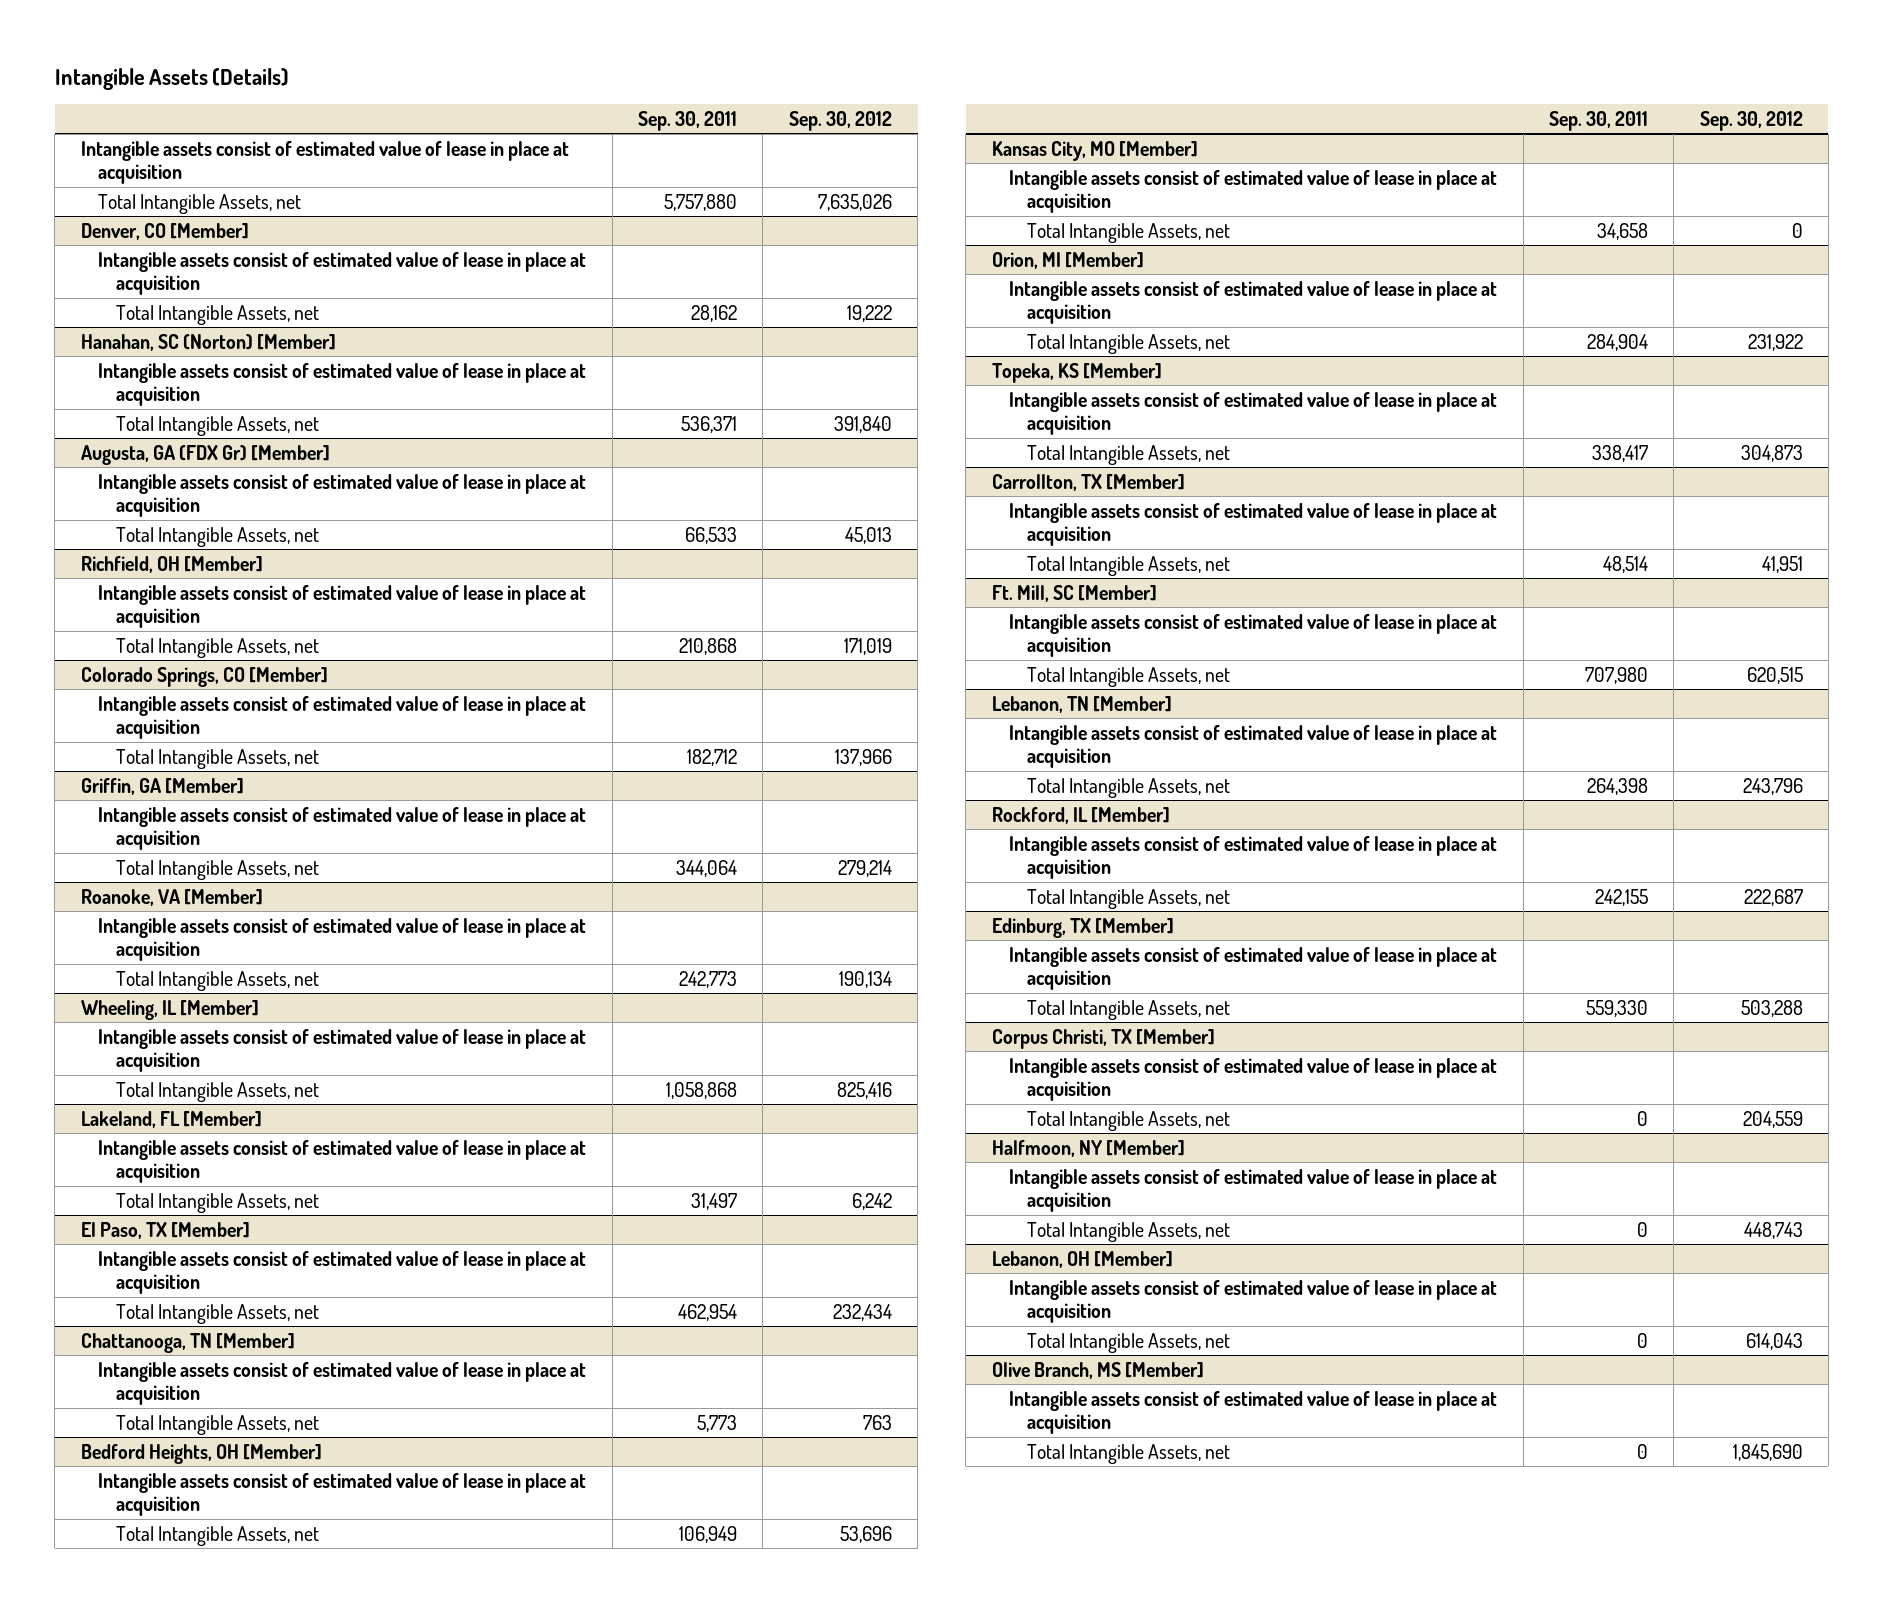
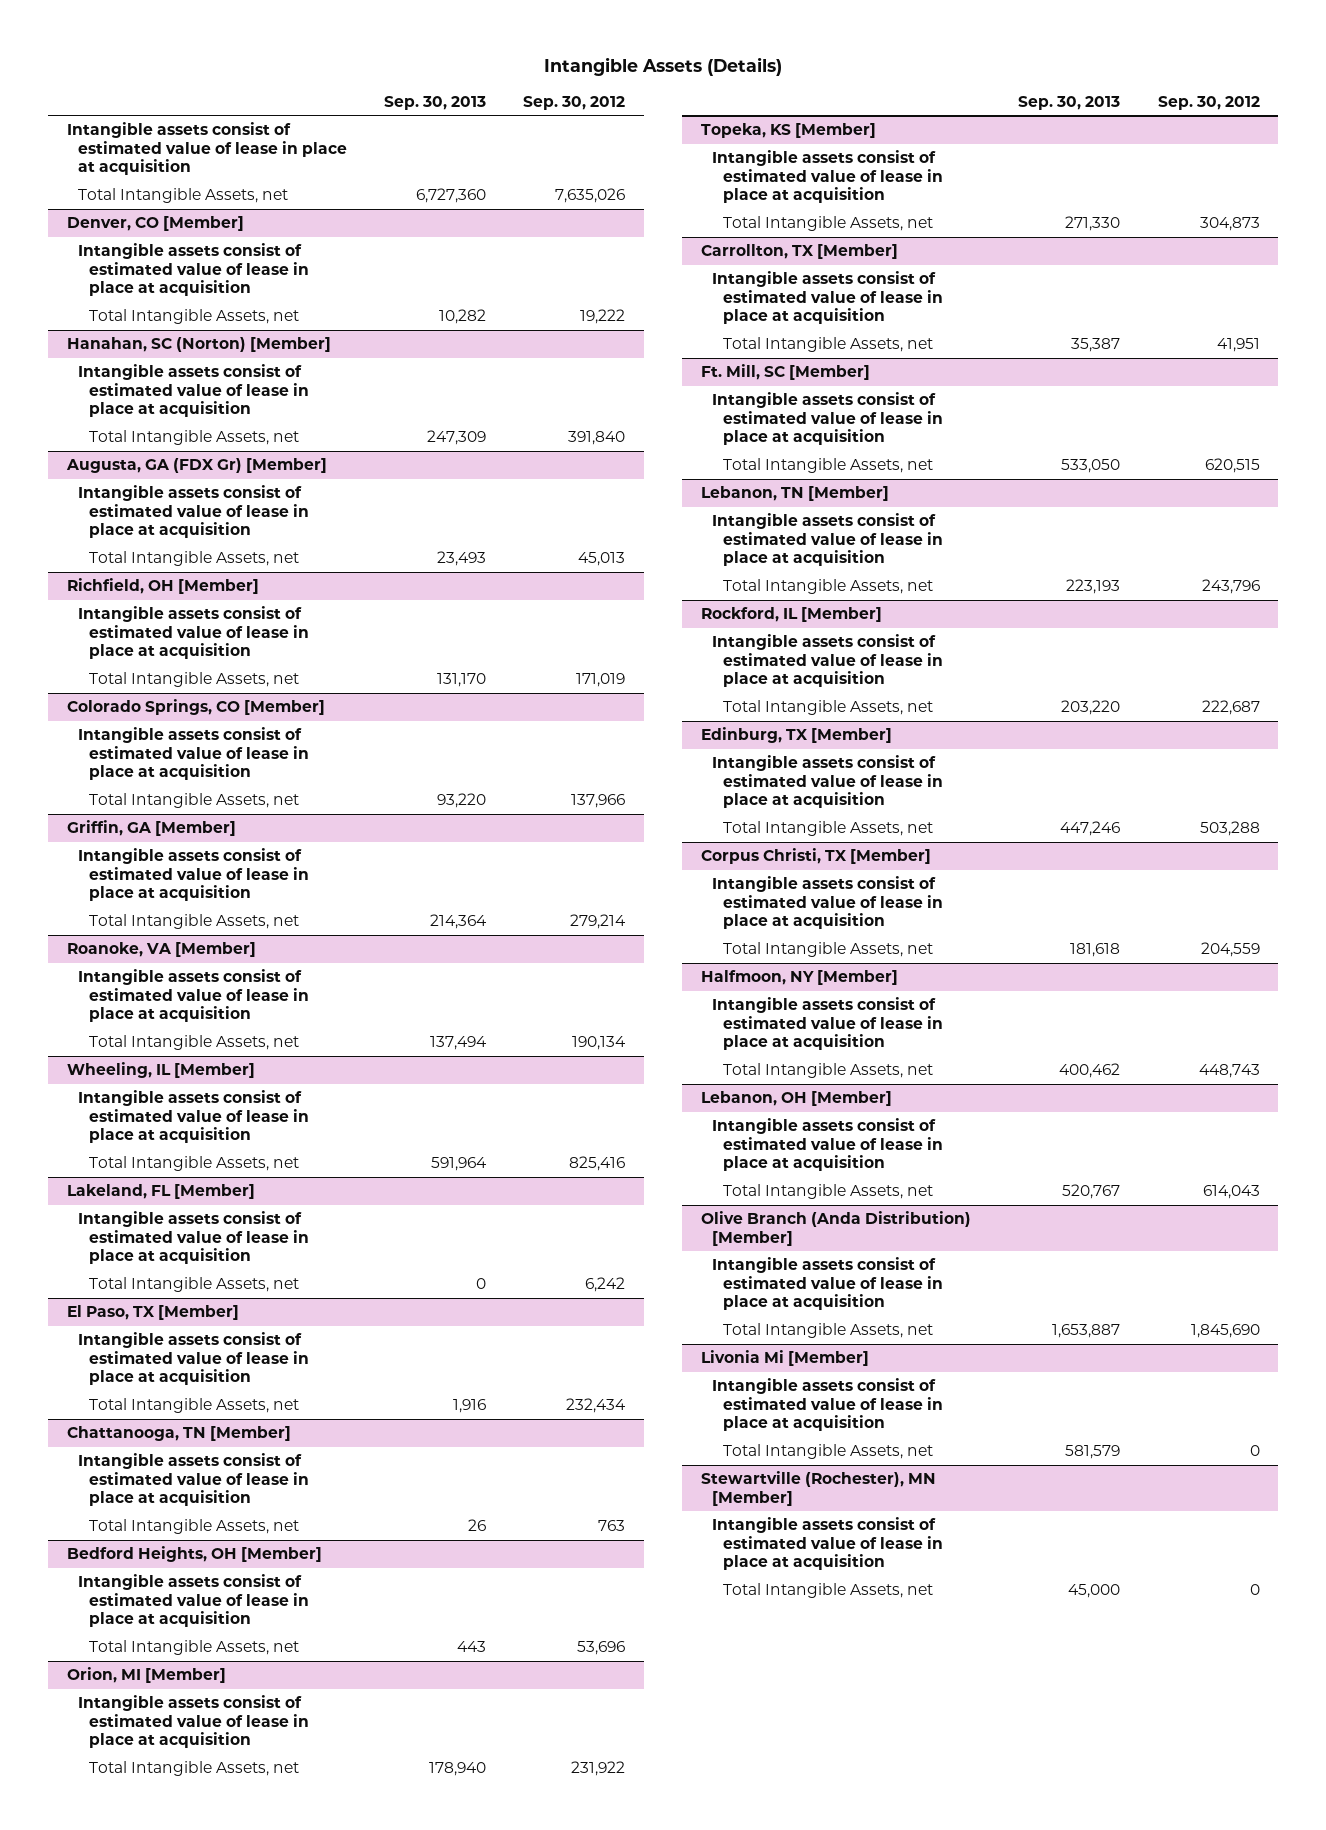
- | Sep. 30, 2011 | Sep. 30, 2012
+ | Sep. 30, 2013 | Sep. 30, 2012
- Kansas City, MO [Member]
- Intangible assets consist of estimated value of lease in place at acquisition
- Total Intangible Assets, net | 34,658 | 0
- Olive Branch, MS [Member]
+ Olive Branch (Anda Distribution) [Member]
+ Livonia Mi [Member]
+ Intangible assets consist of estimated value of lease in place at acquisition
+ Total Intangible Assets, net | 581,579 | 0
+ Stewartville (Rochester), MN [Member]
+ Intangible assets consist of estimated value of lease in place at acquisition
+ Total Intangible Assets, net | 45,000 | 0

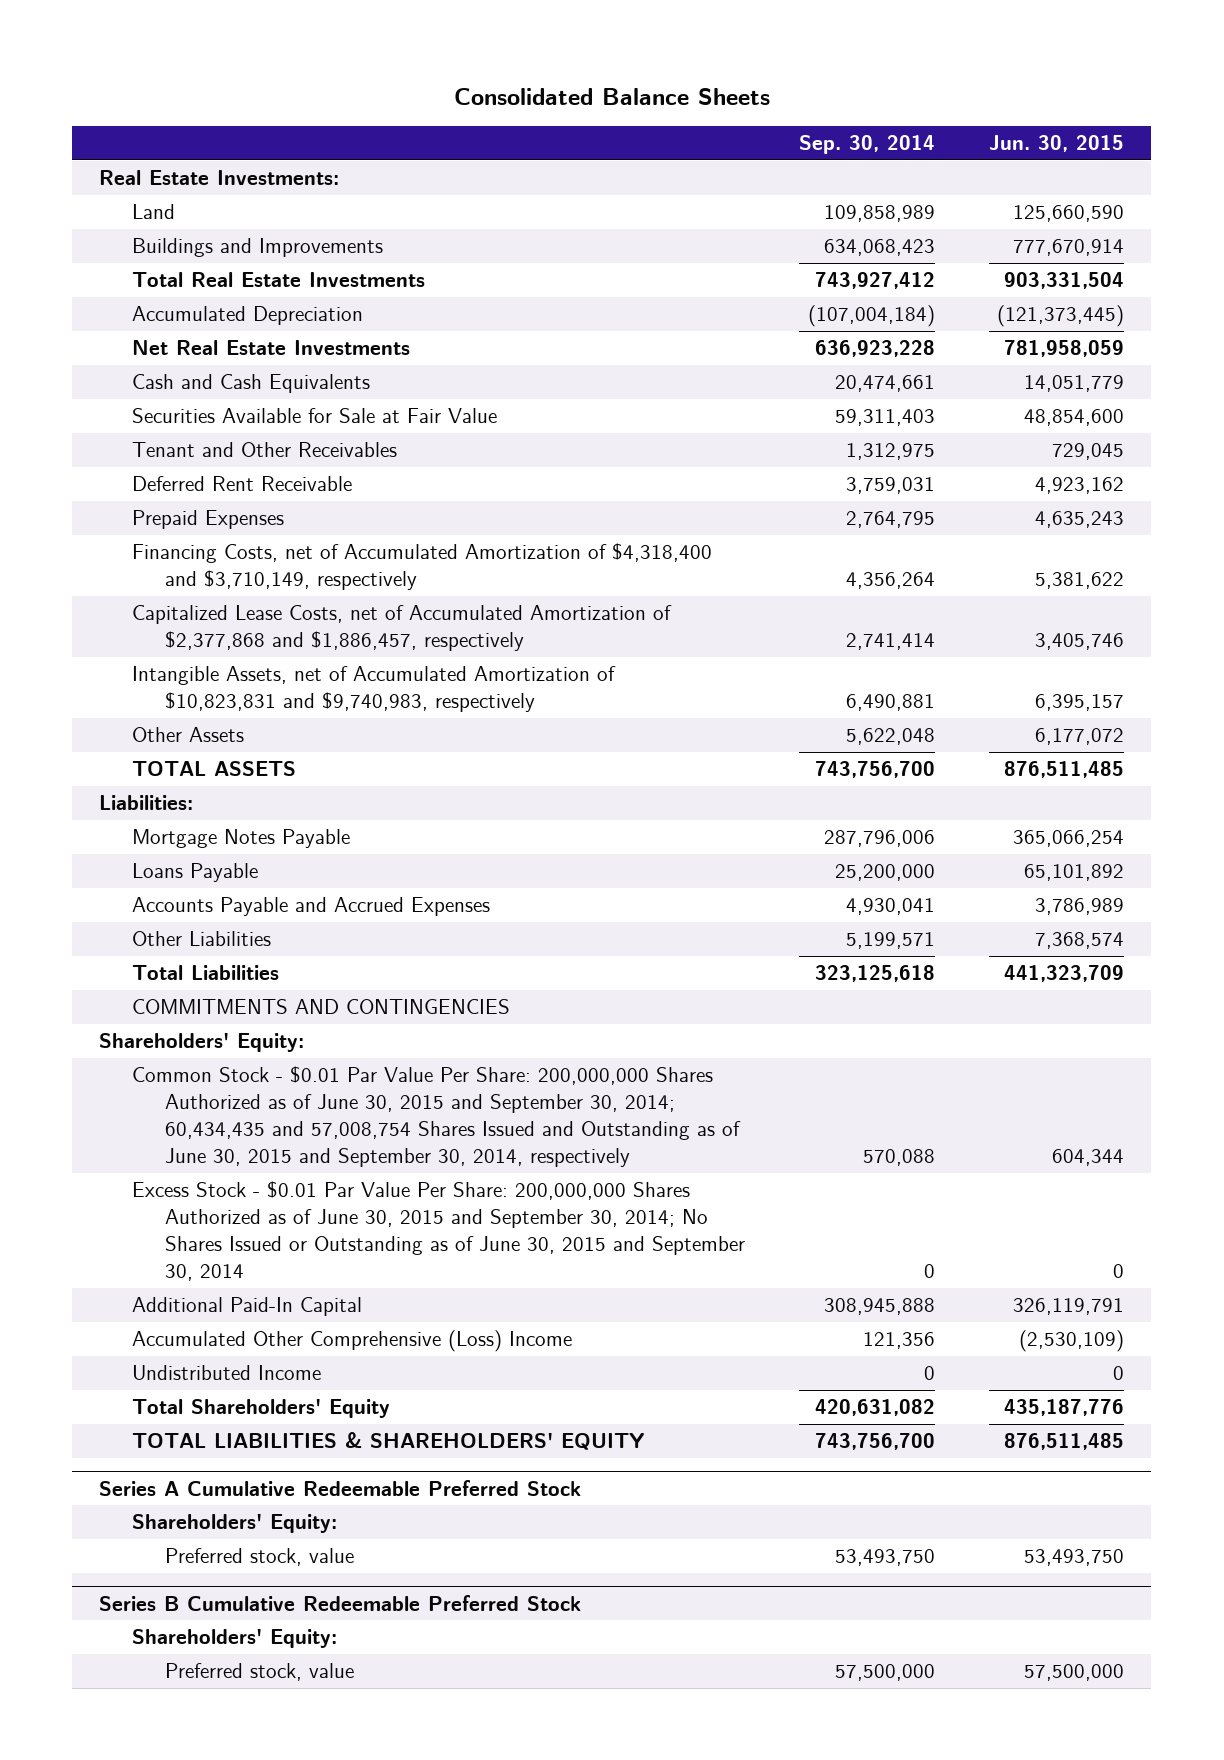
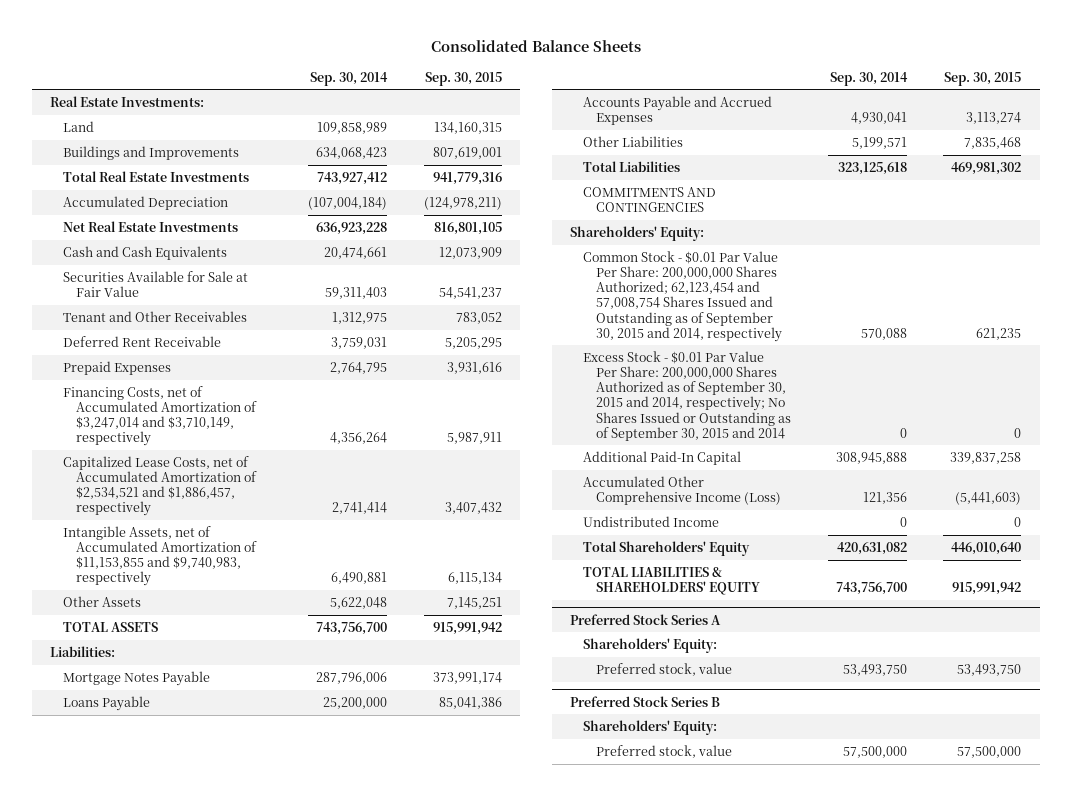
- | Sep. 30, 2014 | Jun. 30, 2015
+ | Sep. 30, 2014 | Sep. 30, 2015
- Financing Costs, net of Accumulated Amortization of $4,318,400 and $3,710,149, respectively | 4,356,264 | 5,381,622
- Capitalized Lease Costs, net of Accumulated Amortization of $2,377,868 and $1,886,457, respectively | 2,741,414 | 3,405,746
- Intangible Assets, net of Accumulated Amortization of $10,823,831 and $9,740,983, respectively | 6,490,881 | 6,395,157
+ Financing Costs, net of Accumulated Amortization of $3,247,014 and $3,710,149, respectively | 4,356,264 | 5,987,911
+ Capitalized Lease Costs, net of Accumulated Amortization of $2,534,521 and $1,886,457, respectively | 2,741,414 | 3,407,432
+ Intangible Assets, net of Accumulated Amortization of $11,153,855 and $9,740,983, respectively | 6,490,881 | 6,115,134
- Common Stock - $0.01 Par Value Per Share: 200,000,000 Shares Authorized as of June 30, 2015 and September 30, 2014; 60,434,435 and 57,008,754 Shares Issued and Outstanding as of June 30, 2015 and September 30, 2014, respectively | 570,088 | 604,344
- Excess Stock - $0.01 Par Value Per Share: 200,000,000 Shares Authorized as of June 30, 2015 and September 30, 2014; No Shares Issued or Outstanding as of June 30, 2015 and September 30, 2014 | 0 | 0
+ Common Stock - $0.01 Par Value Per Share: 200,000,000 Shares Authorized; 62,123,454 and 57,008,754 Shares Issued and Outstanding as of September 30, 2015 and 2014, respectively | 570,088 | 621,235
+ Excess Stock - $0.01 Par Value Per Share: 200,000,000 Shares Authorized as of September 30, 2015 and 2014, respectively; No Shares Issued or Outstanding as of September 30, 2015 and 2014 | 0 | 0
- Accumulated Other Comprehensive (Loss) Income | 121,356 | (2,530,109)
+ Accumulated Other Comprehensive Income (Loss) | 121,356 | (5,441,603)
- Series A Cumulative Redeemable Preferred Stock
+ Preferred Stock Series A
- Series B Cumulative Redeemable Preferred Stock
+ Preferred Stock Series B

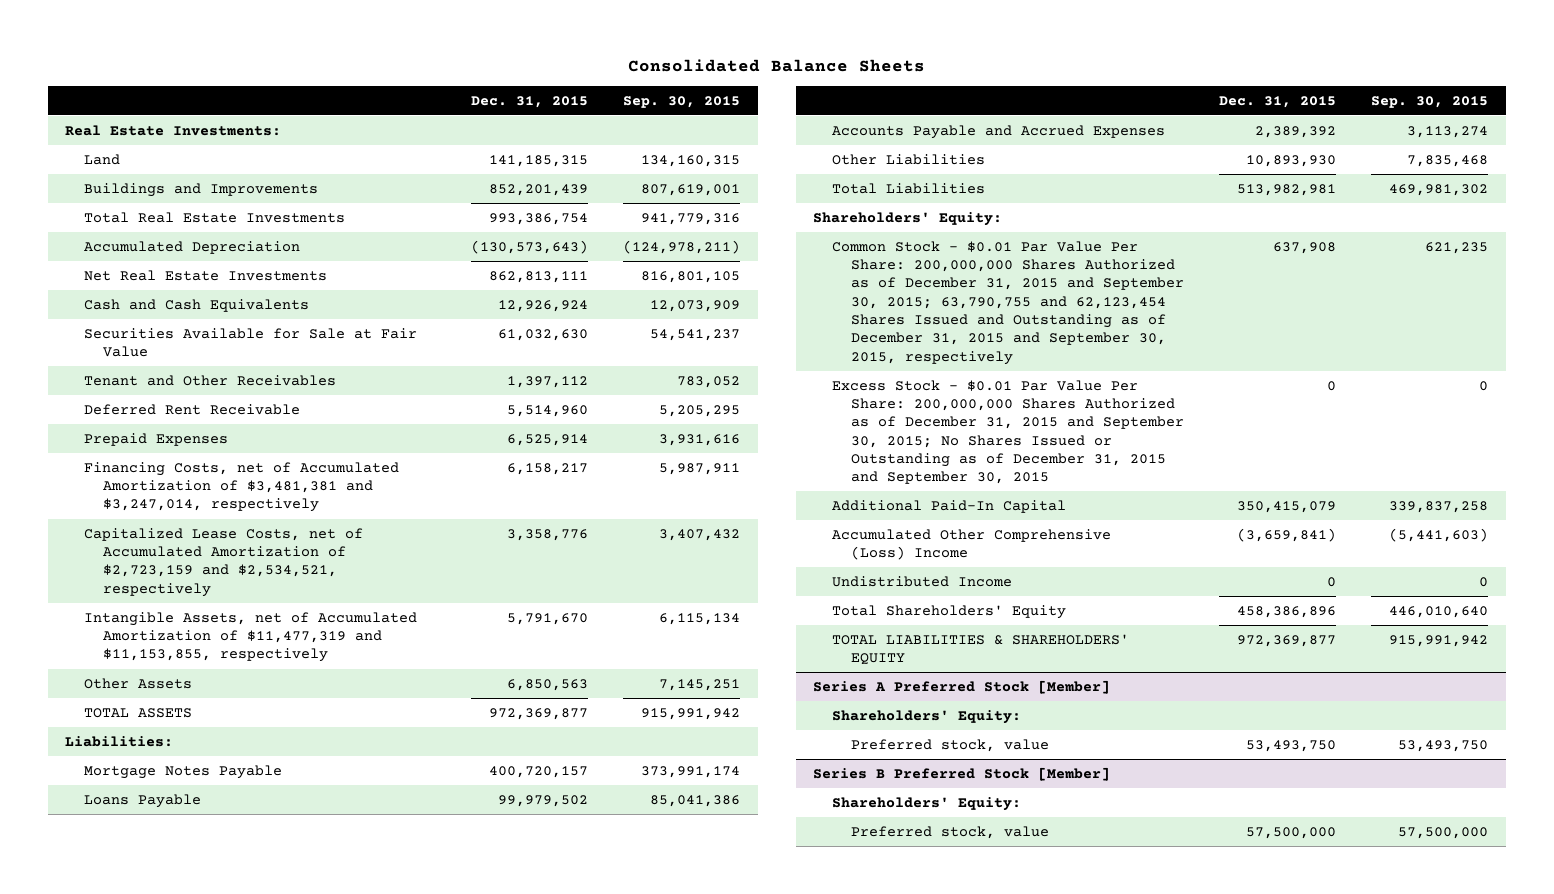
- | Sep. 30, 2014 | Sep. 30, 2015
+ | Dec. 31, 2015 | Sep. 30, 2015
- Financing Costs, net of Accumulated Amortization of $3,247,014 and $3,710,149, respectively | 4,356,264 | 5,987,911
- Capitalized Lease Costs, net of Accumulated Amortization of $2,534,521 and $1,886,457, respectively | 2,741,414 | 3,407,432
- Intangible Assets, net of Accumulated Amortization of $11,153,855 and $9,740,983, respectively | 6,490,881 | 6,115,134
+ Financing Costs, net of Accumulated Amortization of $3,481,381 and $3,247,014, respectively | 6,158,217 | 5,987,911
+ Capitalized Lease Costs, net of Accumulated Amortization of $2,723,159 and $2,534,521, respectively | 3,358,776 | 3,407,432
+ Intangible Assets, net of Accumulated Amortization of $11,477,319 and $11,153,855, respectively | 5,791,670 | 6,115,134
- COMMITMENTS AND CONTINGENCIES
- Common Stock - $0.01 Par Value Per Share: 200,000,000 Shares Authorized; 62,123,454 and 57,008,754 Shares Issued and Outstanding as of September 30, 2015 and 2014, respectively | 570,088 | 621,235
- Excess Stock - $0.01 Par Value Per Share: 200,000,000 Shares Authorized as of September 30, 2015 and 2014, respectively; No Shares Issued or Outstanding as of September 30, 2015 and 2014 | 0 | 0
+ Common Stock - $0.01 Par Value Per Share: 200,000,000 Shares Authorized as of December 31, 2015 and September 30, 2015; 63,790,755 and 62,123,454 Shares Issued and Outstanding as of December 31, 2015 and September 30, 2015, respectively | 637,908 | 621,235
+ Excess Stock - $0.01 Par Value Per Share: 200,000,000 Shares Authorized as of December 31, 2015 and September 30, 2015; No Shares Issued or Outstanding as of December 31, 2015 and September 30, 2015 | 0 | 0
- Accumulated Other Comprehensive Income (Loss) | 121,356 | (5,441,603)
+ Accumulated Other Comprehensive (Loss) Income | (3,659,841) | (5,441,603)
- Preferred Stock Series A
+ Series A Preferred Stock [Member]
- Preferred Stock Series B
+ Series B Preferred Stock [Member]

